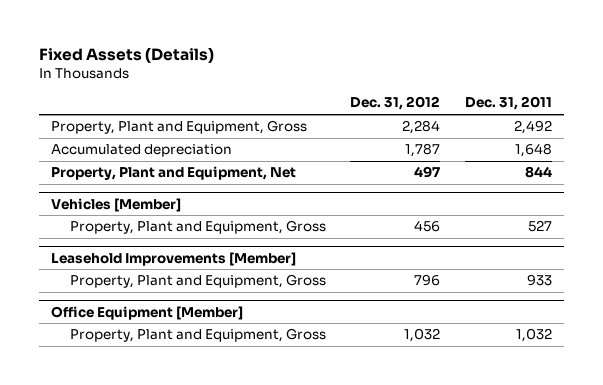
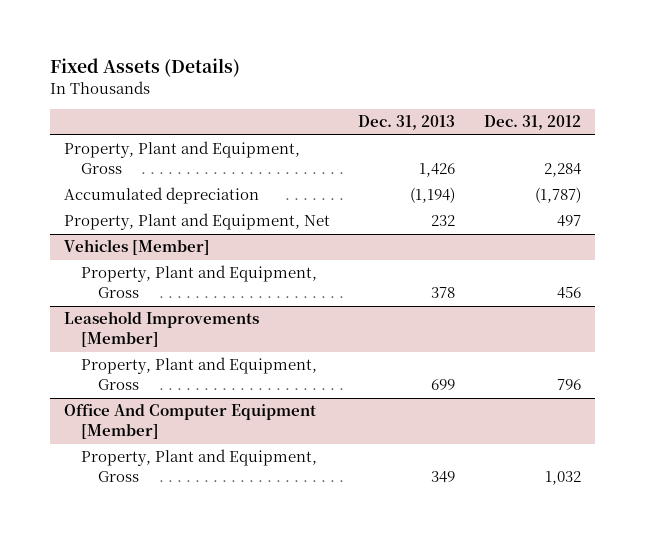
- | Dec. 31, 2012 | Dec. 31, 2011
+ | Dec. 31, 2013 | Dec. 31, 2012
- Accumulated depreciation | 1,787 | 1,648
+ Accumulated depreciation | (1,194) | (1,787)
- Office Equipment [Member]
+ Office And Computer Equipment [Member]

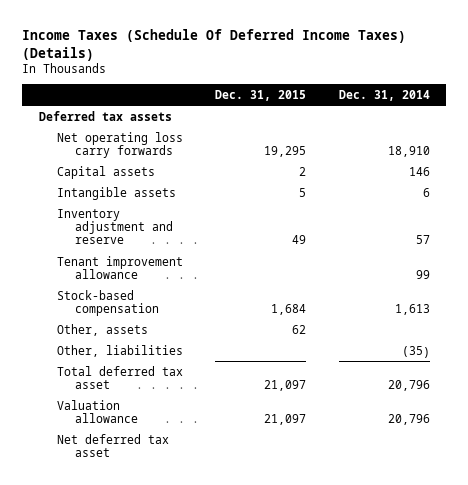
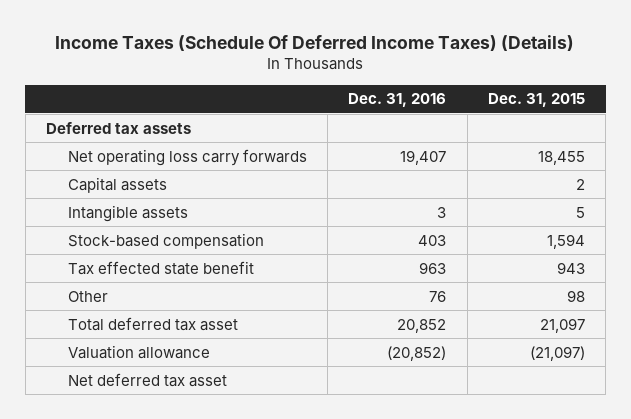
- | Dec. 31, 2015 | Dec. 31, 2014
+ | Dec. 31, 2016 | Dec. 31, 2015
- Net operating loss carry forwards | 19,295 | 18,910
+ Net operating loss carry forwards | 19,407 | 18,455
- Inventory adjustment and reserve | 49 | 57
- Tenant improvement allowance | | 99
- Stock-based compensation | 1,684 | 1,613
- Other, assets | 62 |
- Other, liabilities | | (35)
+ Stock-based compensation | 403 | 1,594
+ Tax effected state benefit | 963 | 943
+ Other | 76 | 98
- Valuation allowance | 21,097 | 20,796
+ Valuation allowance | (20,852) | (21,097)

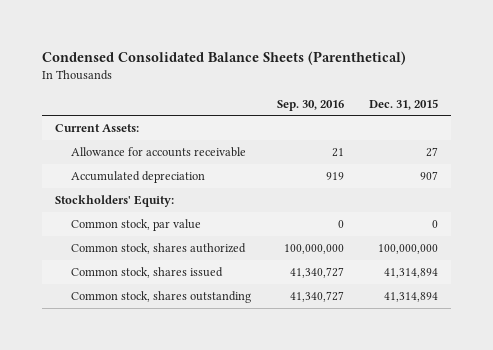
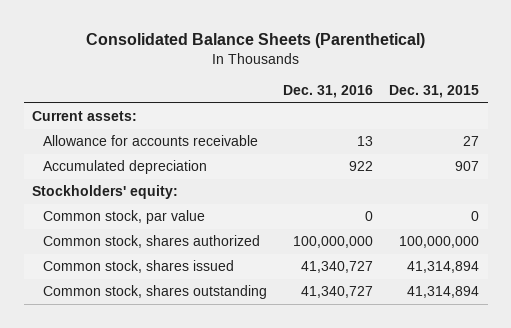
- Condensed Consolidated Balance Sheets (Parenthetical)
+ Consolidated Balance Sheets (Parenthetical)
- | Sep. 30, 2016 | Dec. 31, 2015
+ | Dec. 31, 2016 | Dec. 31, 2015
- Current Assets:
+ Current assets:
- Stockholders' Equity:
+ Stockholders' equity:

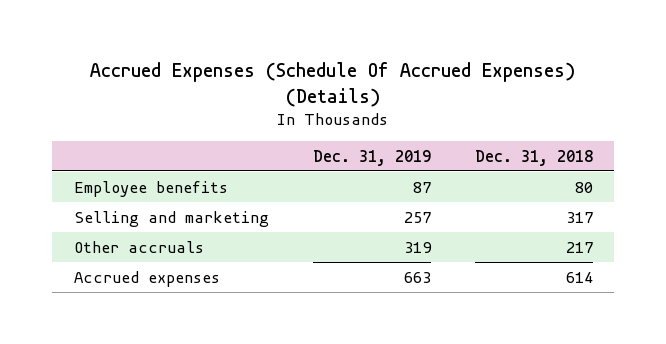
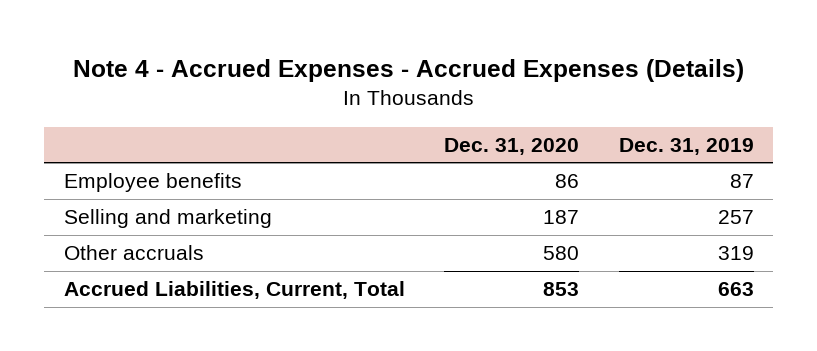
- Accrued Expenses (Schedule Of Accrued Expenses) (Details)
+ Note 4 - Accrued Expenses - Accrued Expenses (Details)
- | Dec. 31, 2019 | Dec. 31, 2018
+ | Dec. 31, 2020 | Dec. 31, 2019
- Accrued expenses | 663 | 614
+ Accrued Liabilities, Current, Total | 853 | 663

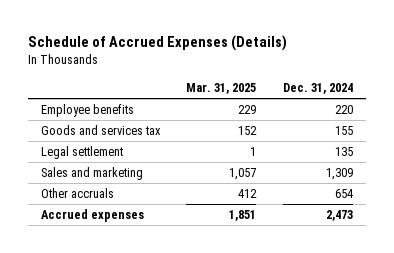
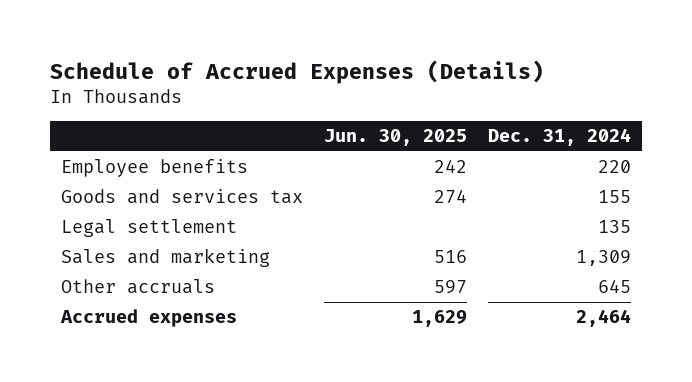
- | Mar. 31, 2025 | Dec. 31, 2024
+ | Jun. 30, 2025 | Dec. 31, 2024
- Other accruals | 412 | 654
- Accrued expenses | 1,851 | 2,473
+ Other accruals | 597 | 645
+ Accrued expenses | 1,629 | 2,464

